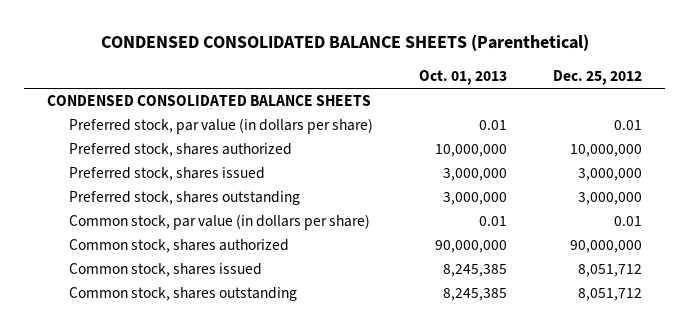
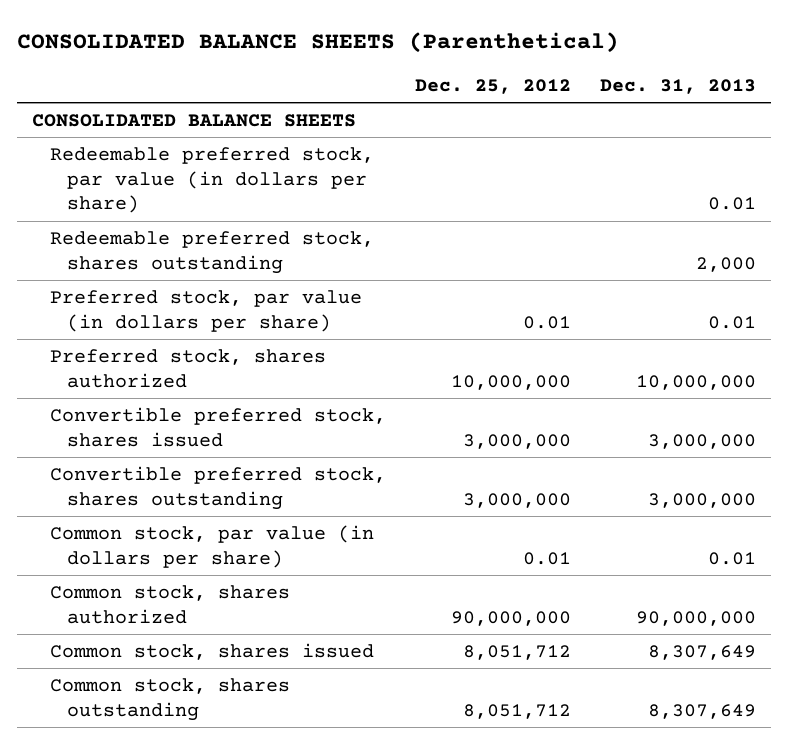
- CONDENSED CONSOLIDATED BALANCE SHEETS (Parenthetical)
+ CONSOLIDATED BALANCE SHEETS (Parenthetical)
- | Oct. 01, 2013 | Dec. 25, 2012
+ | Dec. 25, 2012 | Dec. 31, 2013
- CONDENSED CONSOLIDATED BALANCE SHEETS
+ CONSOLIDATED BALANCE SHEETS
+ Redeemable preferred stock, par value (in dollars per share) | | 0.01
+ Redeemable preferred stock, shares outstanding | | 2,000
- Preferred stock, shares issued | 3,000,000 | 3,000,000
- Preferred stock, shares outstanding | 3,000,000 | 3,000,000
+ Convertible preferred stock, shares issued | 3,000,000 | 3,000,000
+ Convertible preferred stock, shares outstanding | 3,000,000 | 3,000,000

